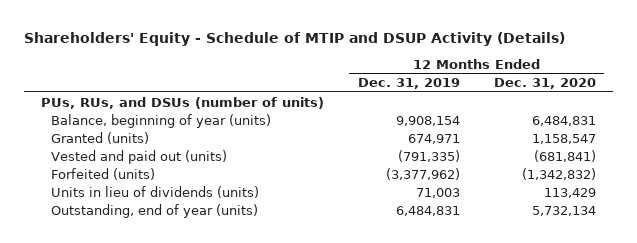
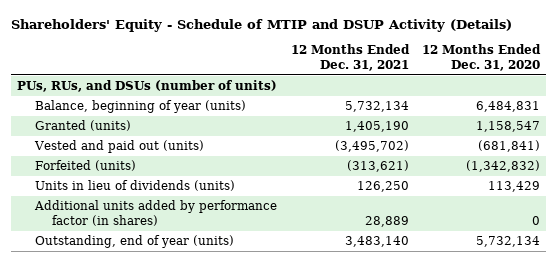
- | 12 Months Ended Dec. 31, 2019 | 12 Months Ended Dec. 31, 2020
+ | 12 Months Ended Dec. 31, 2021 | 12 Months Ended Dec. 31, 2020
+ Additional units added by performance factor (in shares) | 28,889 | 0

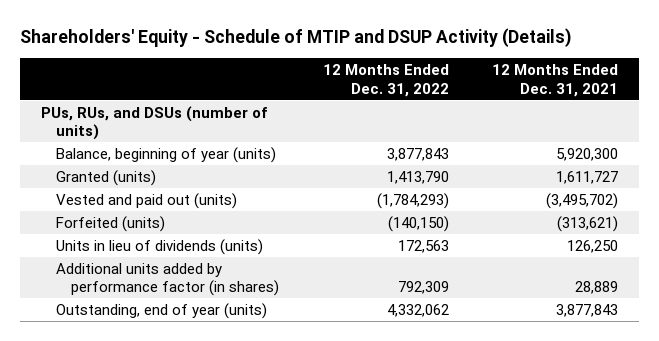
- | 12 Months Ended Dec. 31, 2021 | 12 Months Ended Dec. 31, 2020
+ | 12 Months Ended Dec. 31, 2022 | 12 Months Ended Dec. 31, 2021
- Balance, beginning of year (units) | 5,732,134 | 6,484,831
- Granted (units) | 1,405,190 | 1,158,547
+ Balance, beginning of year (units) | 3,877,843 | 5,920,300
+ Granted (units) | 1,413,790 | 1,611,727
- Outstanding, end of year (units) | 3,483,140 | 5,732,134
+ Outstanding, end of year (units) | 4,332,062 | 3,877,843

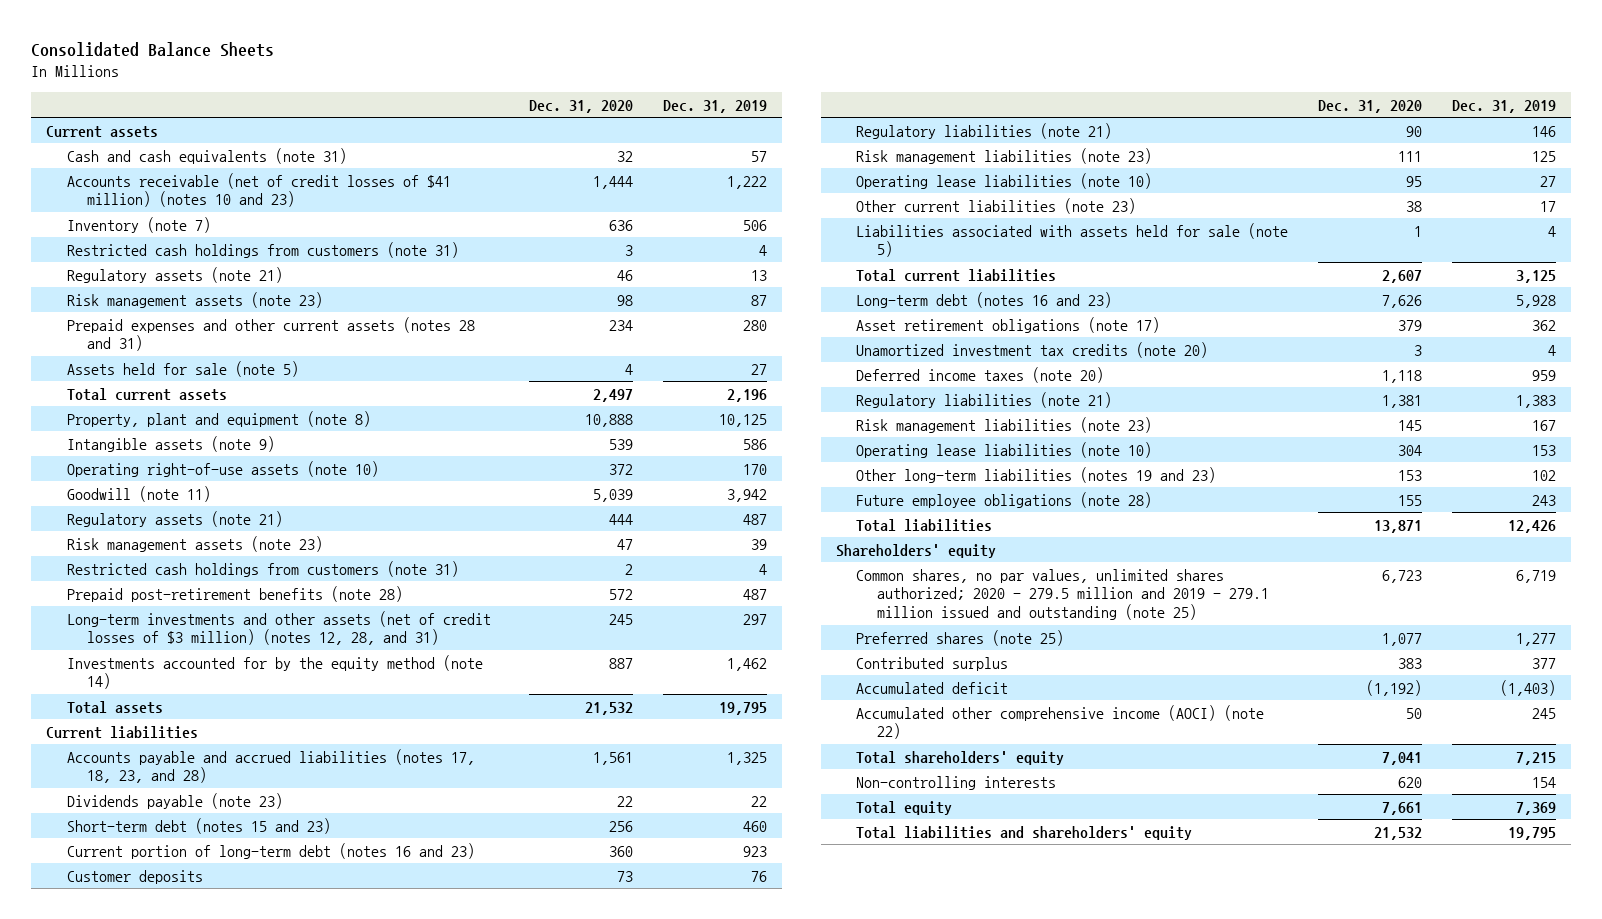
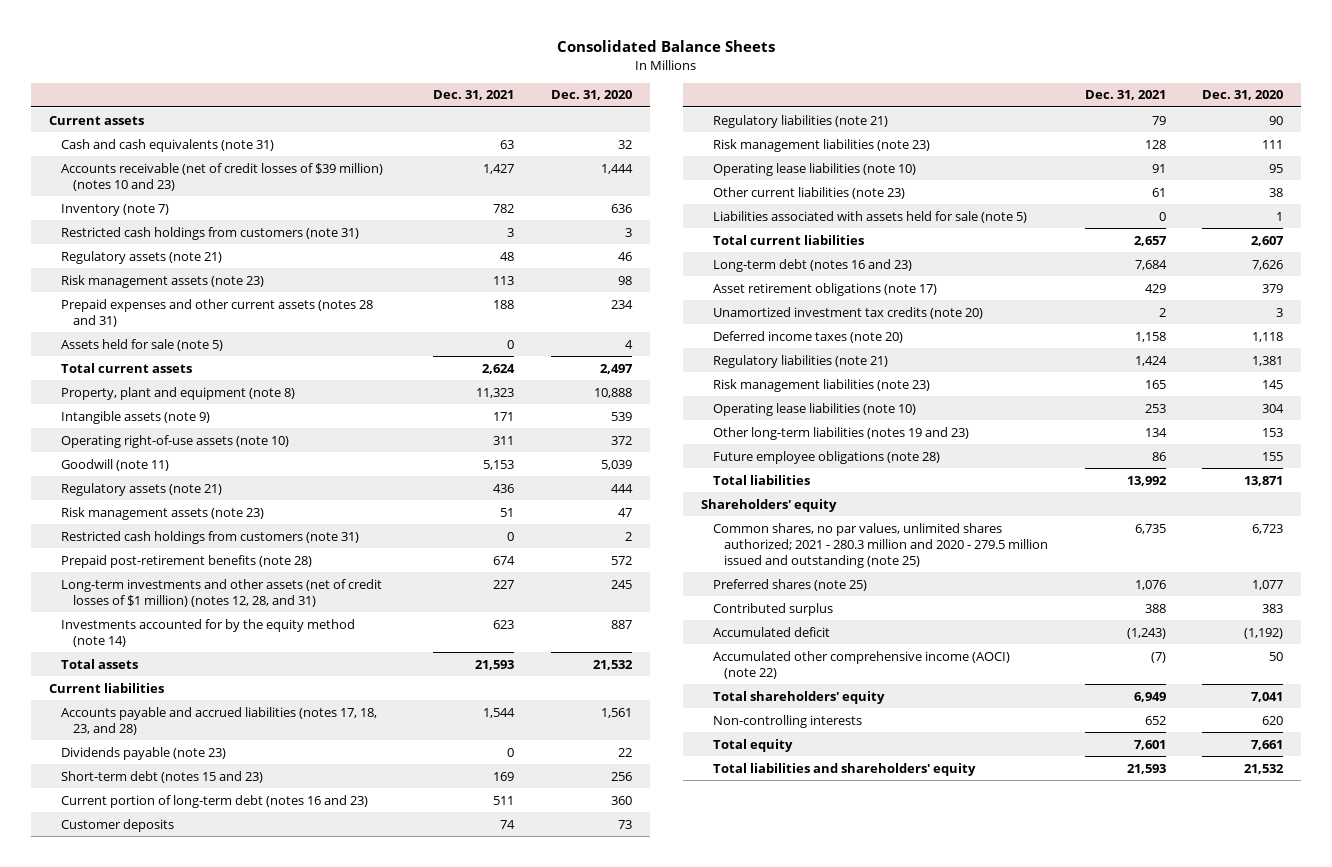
- | Dec. 31, 2020 | Dec. 31, 2019
+ | Dec. 31, 2021 | Dec. 31, 2020
- Accounts receivable (net of credit losses of $41 million) (notes 10 and 23) | 1,444 | 1,222
+ Accounts receivable (net of credit losses of $39 million) (notes 10 and 23) | 1,427 | 1,444
- Long-term investments and other assets (net of credit losses of $3 million) (notes 12, 28, and 31) | 245 | 297
+ Long-term investments and other assets (net of credit losses of $1 million) (notes 12, 28, and 31) | 227 | 245
- Common shares, no par values, unlimited shares authorized; 2020 - 279.5 million and 2019 - 279.1 million issued and outstanding (note 25) | 6,723 | 6,719
+ Common shares, no par values, unlimited shares authorized; 2021 - 280.3 million and 2020 - 279.5 million issued and outstanding (note 25) | 6,735 | 6,723

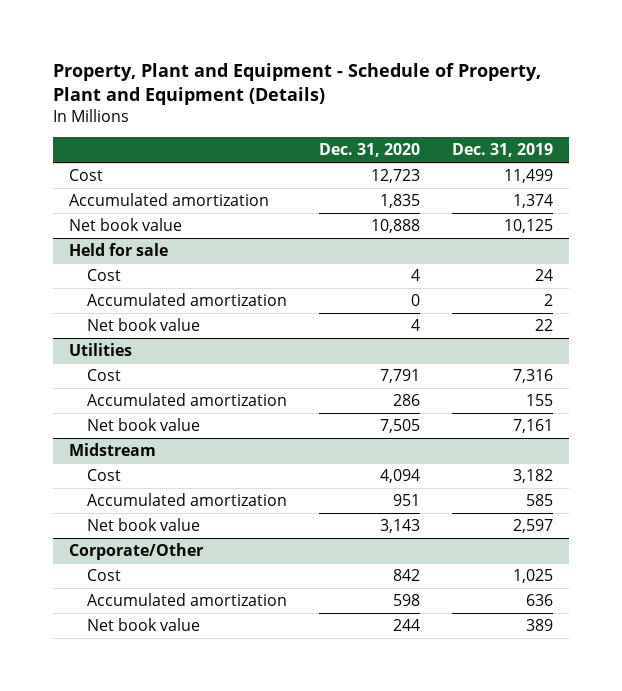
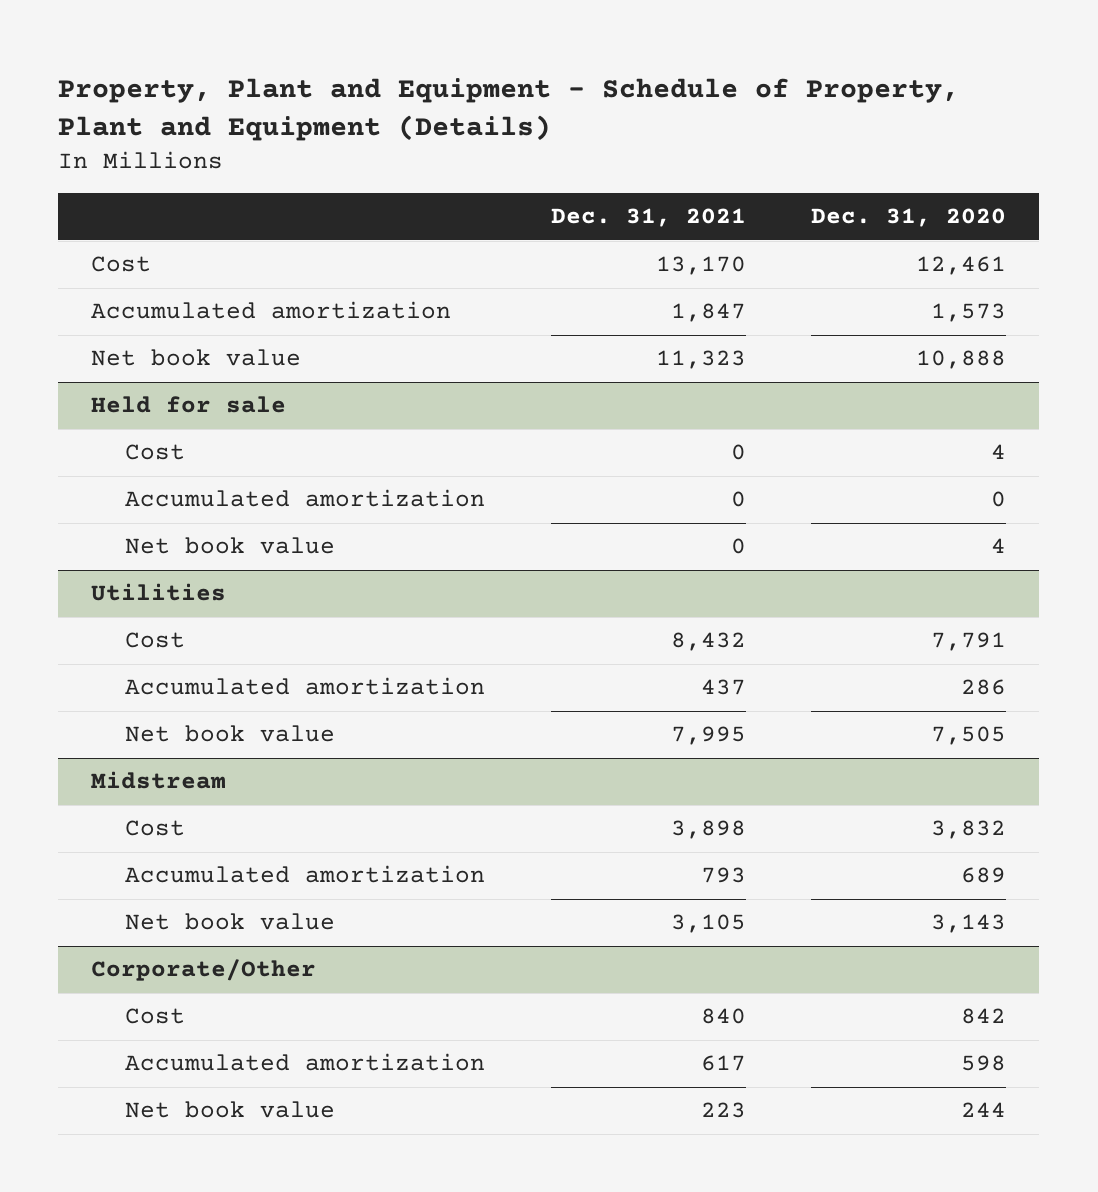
- | Dec. 31, 2020 | Dec. 31, 2019
+ | Dec. 31, 2021 | Dec. 31, 2020
- Cost | 12,723 | 11,499
- Accumulated amortization | 1,835 | 1,374
+ Cost | 13,170 | 12,461
+ Accumulated amortization | 1,847 | 1,573
@ Midstream
- Cost | 4,094 | 3,182
- Accumulated amortization | 951 | 585
+ Cost | 3,898 | 3,832
+ Accumulated amortization | 793 | 689

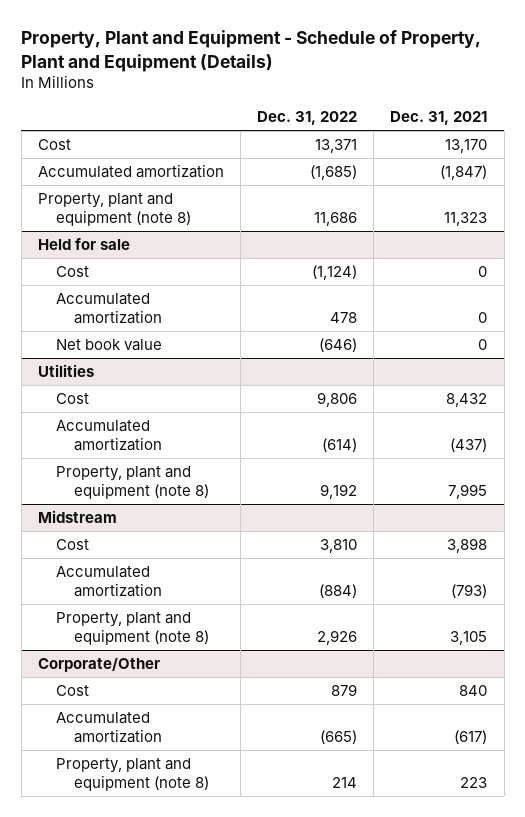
- | Dec. 31, 2021 | Dec. 31, 2020
+ | Dec. 31, 2022 | Dec. 31, 2021
- Accumulated amortization | 1,847 | 1,573
- Net book value | 11,323 | 10,888
+ Accumulated amortization | (1,685) | (1,847)
+ Property, plant and equipment (note 8) | 11,686 | 11,323
@ Utilities
- Accumulated amortization | 437 | 286
- Net book value | 7,995 | 7,505
+ Accumulated amortization | (614) | (437)
+ Property, plant and equipment (note 8) | 9,192 | 7,995
@ Midstream
- Accumulated amortization | 793 | 689
- Net book value | 3,105 | 3,143
+ Accumulated amortization | (884) | (793)
+ Property, plant and equipment (note 8) | 2,926 | 3,105
@ Corporate/Other
- Accumulated amortization | 617 | 598
- Net book value | 223 | 244
+ Accumulated amortization | (665) | (617)
+ Property, plant and equipment (note 8) | 214 | 223

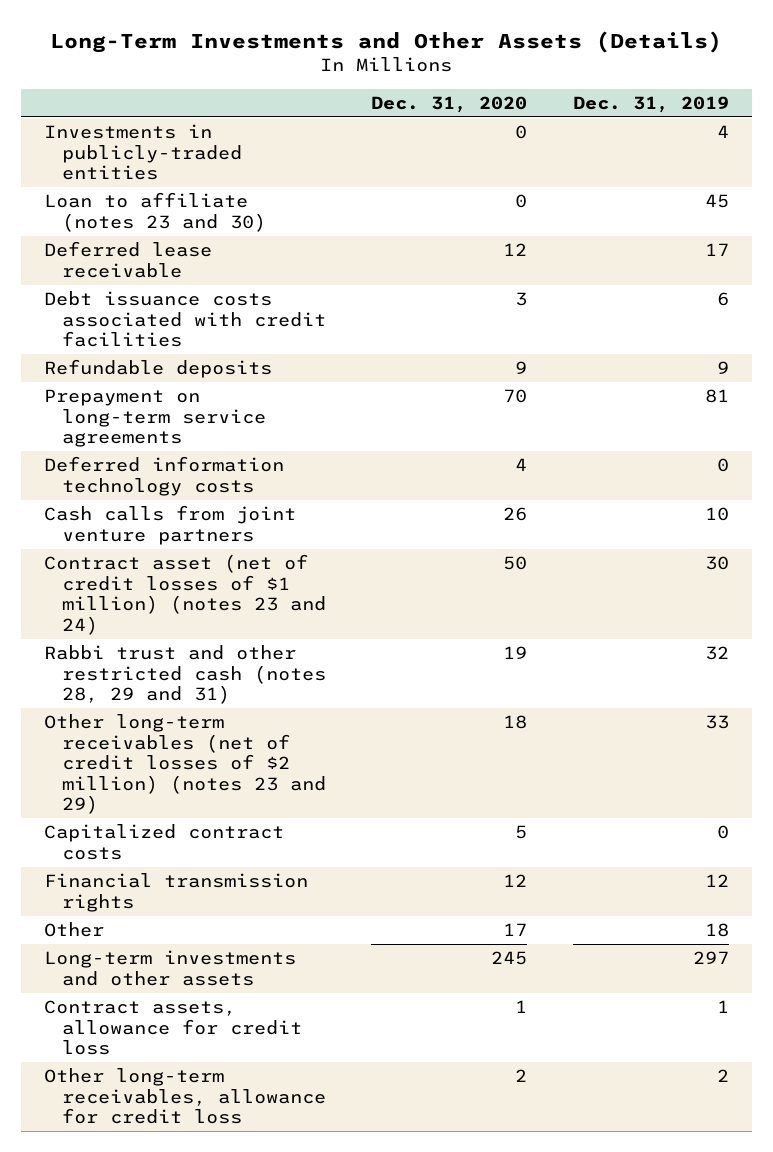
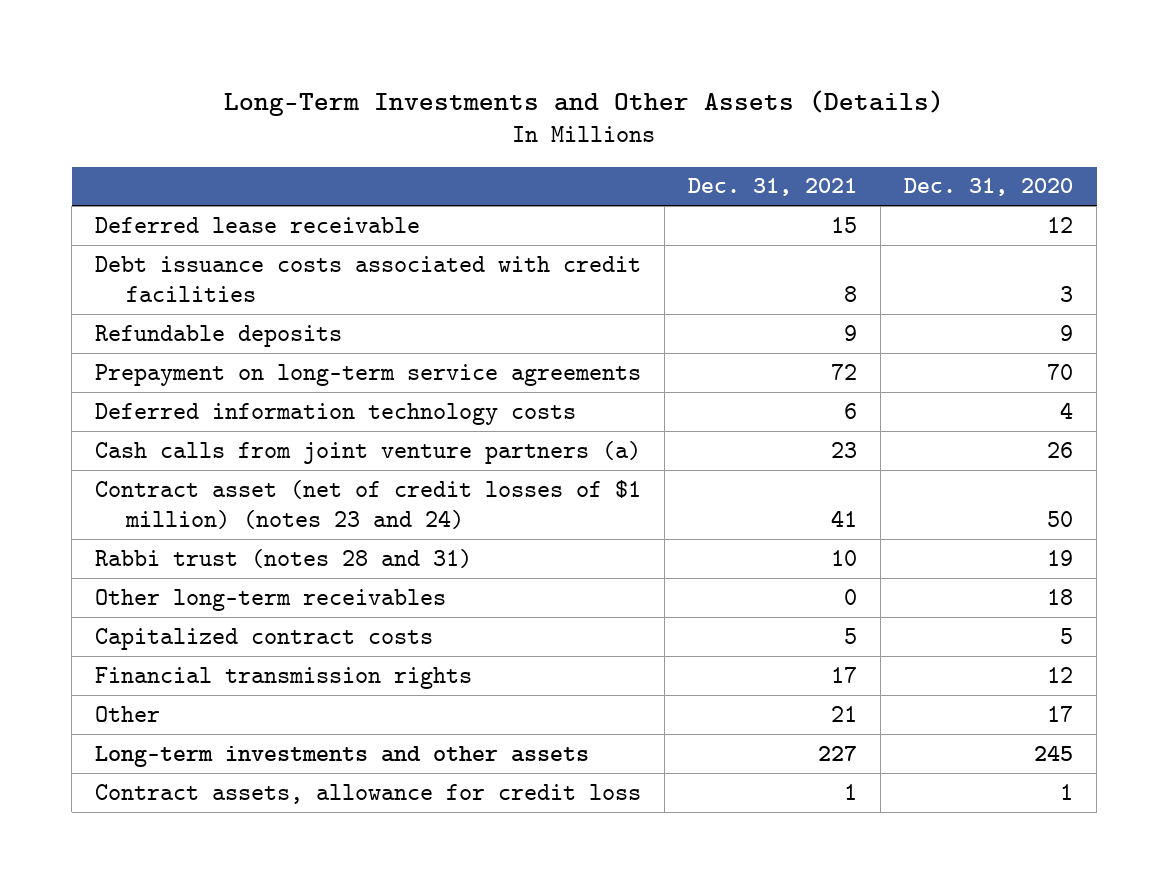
- | Dec. 31, 2020 | Dec. 31, 2019
+ | Dec. 31, 2021 | Dec. 31, 2020
- Investments in publicly-traded entities | 0 | 4
- Loan to affiliate (notes 23 and 30) | 0 | 45
- Cash calls from joint venture partners | 26 | 10
+ Cash calls from joint venture partners (a) | 23 | 26
- Rabbi trust and other restricted cash (notes 28, 29 and 31) | 19 | 32
- Other long-term receivables (net of credit losses of $2 million) (notes 23 and 29) | 18 | 33
+ Rabbi trust (notes 28 and 31) | 10 | 19
+ Other long-term receivables | 0 | 18
- Other long-term receivables, allowance for credit loss | 2 | 2

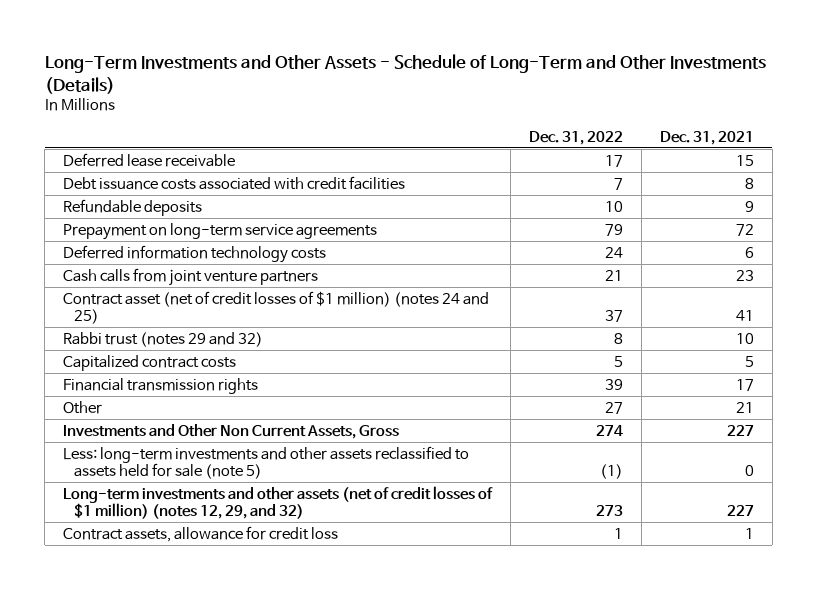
- Long-Term Investments and Other Assets (Details)
+ Long-Term Investments and Other Assets - Schedule of Long-Term and Other Investments (Details)
- | Dec. 31, 2021 | Dec. 31, 2020
+ | Dec. 31, 2022 | Dec. 31, 2021
- Cash calls from joint venture partners (a) | 23 | 26
- Contract asset (net of credit losses of $1 million) (notes 23 and 24) | 41 | 50
- Rabbi trust (notes 28 and 31) | 10 | 19
- Other long-term receivables | 0 | 18
+ Cash calls from joint venture partners | 21 | 23
+ Contract asset (net of credit losses of $1 million) (notes 24 and 25) | 37 | 41
+ Rabbi trust (notes 29 and 32) | 8 | 10
- Long-term investments and other assets | 227 | 245
+ Investments and Other Non Current Assets, Gross | 274 | 227
+ Less: long-term investments and other assets reclassified to assets held for sale (note 5) | (1) | 0
+ Long-term investments and other assets (net of credit losses of $1 million) (notes 12, 29, and 32) | 273 | 227

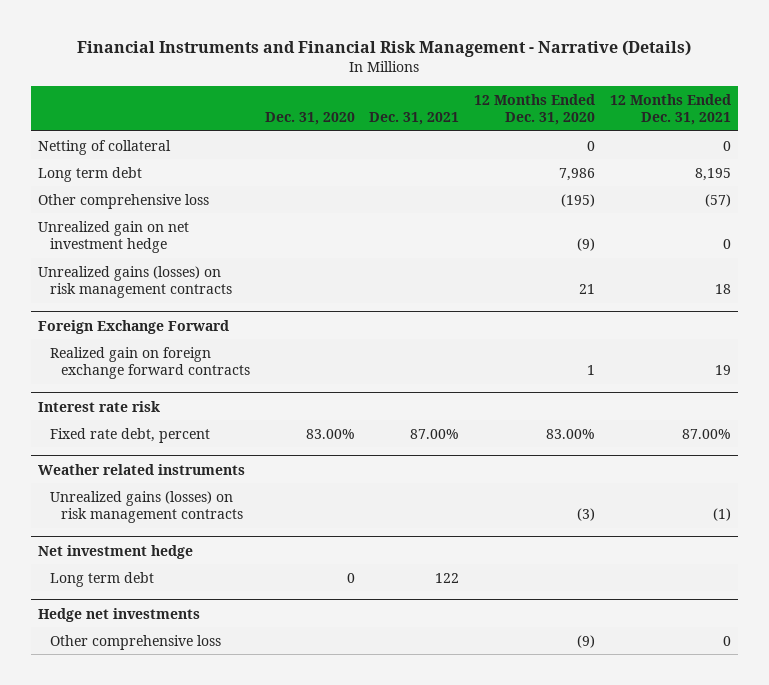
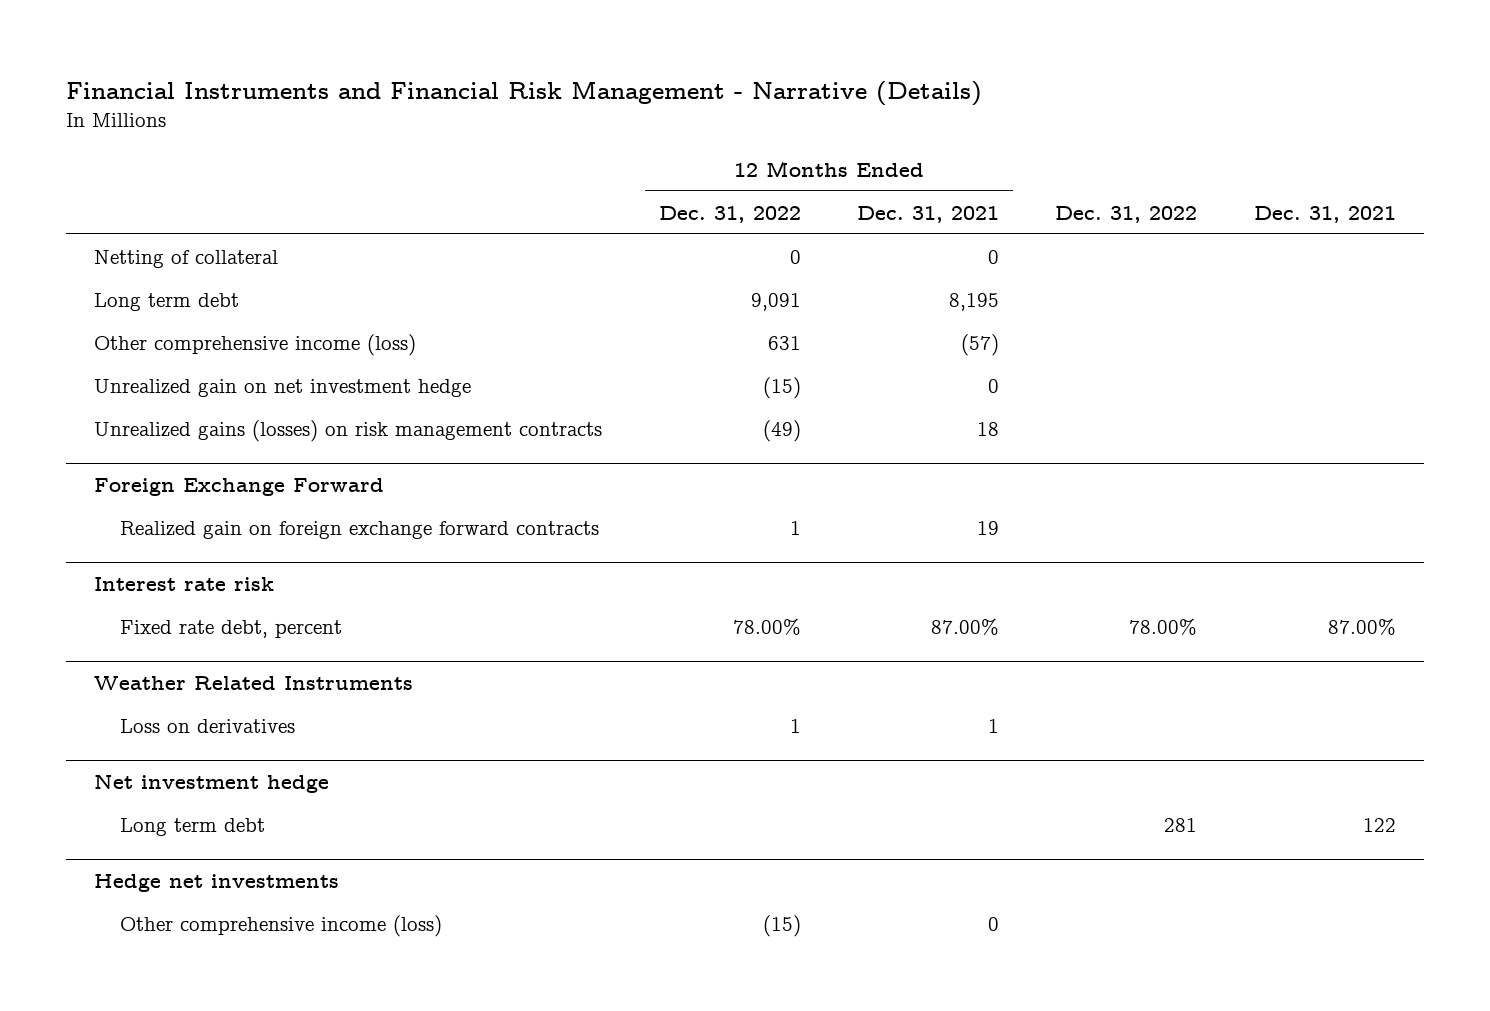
- | Dec. 31, 2020 | Dec. 31, 2021 | 12 Months Ended Dec. 31, 2020 | 12 Months Ended Dec. 31, 2021
+ | 12 Months Ended Dec. 31, 2022 | 12 Months Ended Dec. 31, 2021 | Dec. 31, 2022 | Dec. 31, 2021
- Other comprehensive loss | | | (195) | (57)
+ Other comprehensive income (loss) | 631 | (57) | |
- Weather related instruments
- Unrealized gains (losses) on risk management contracts | | | (3) | (1)
+ Weather Related Instruments
+ Loss on derivatives | 1 | 1 | |
@ Hedge net investments
- Other comprehensive loss | | | (9) | 0
+ Other comprehensive income (loss) | (15) | 0 | |

